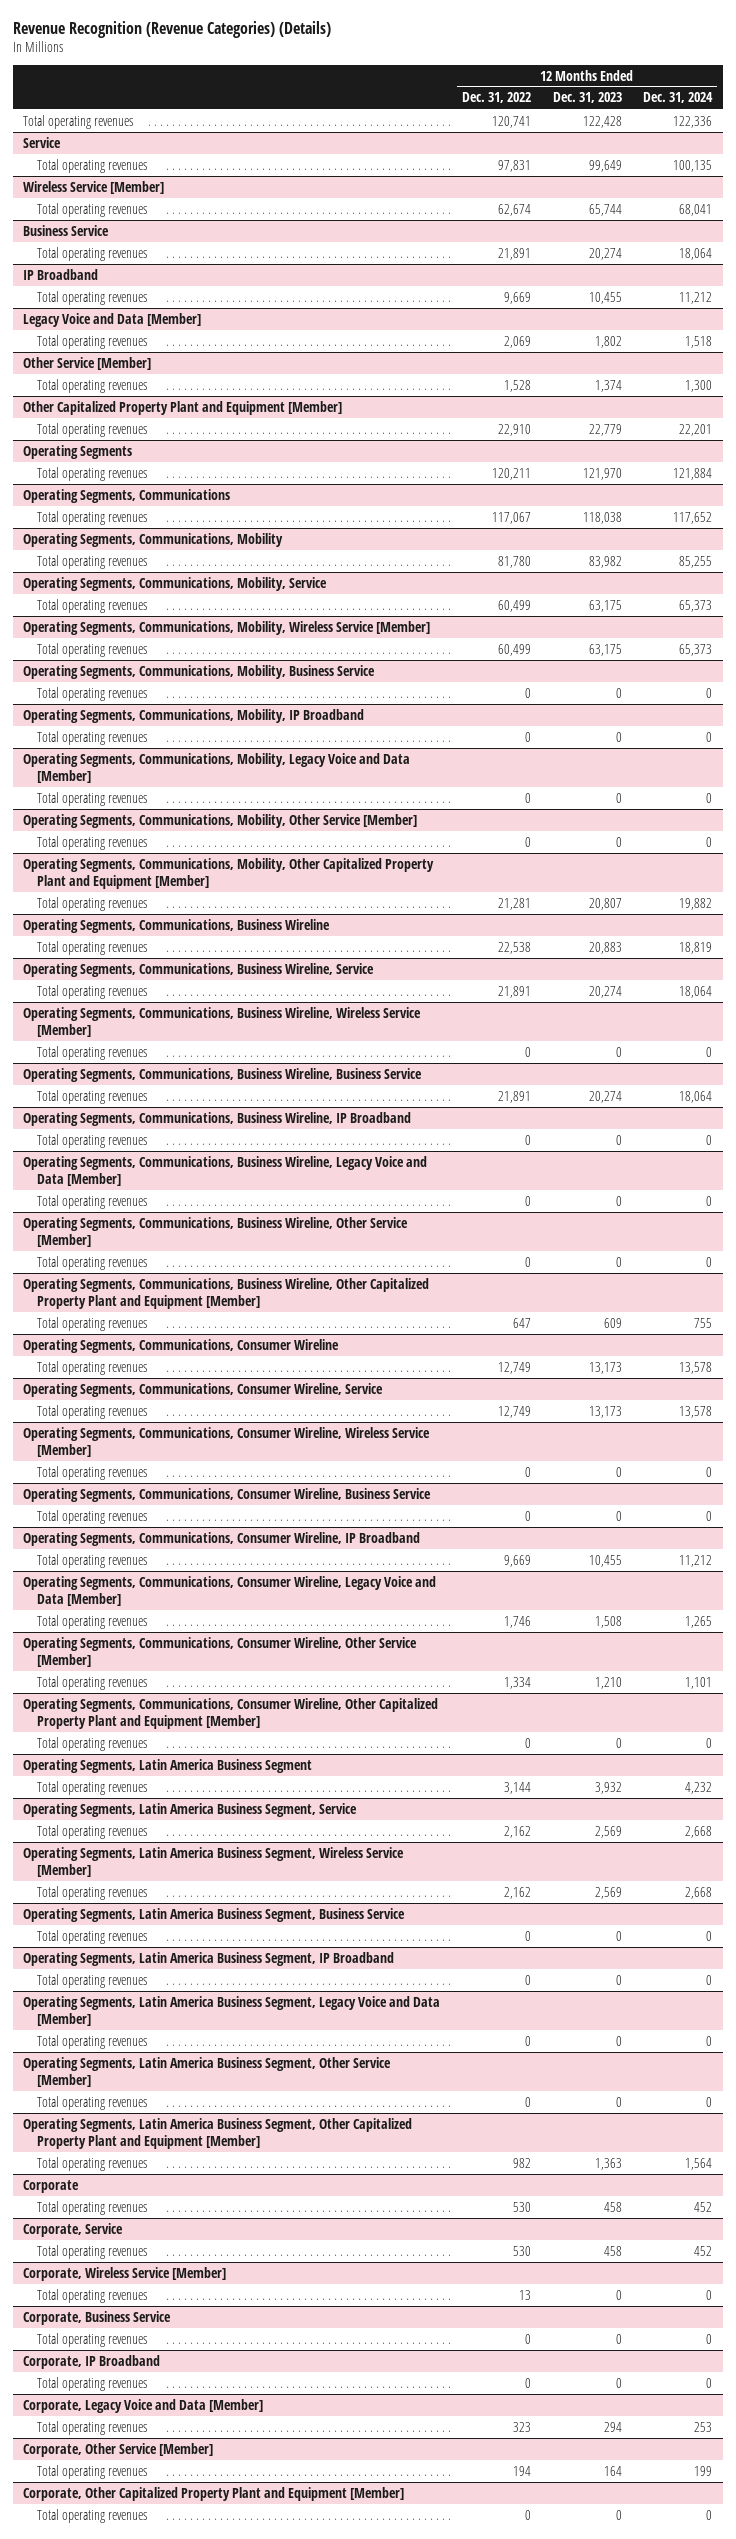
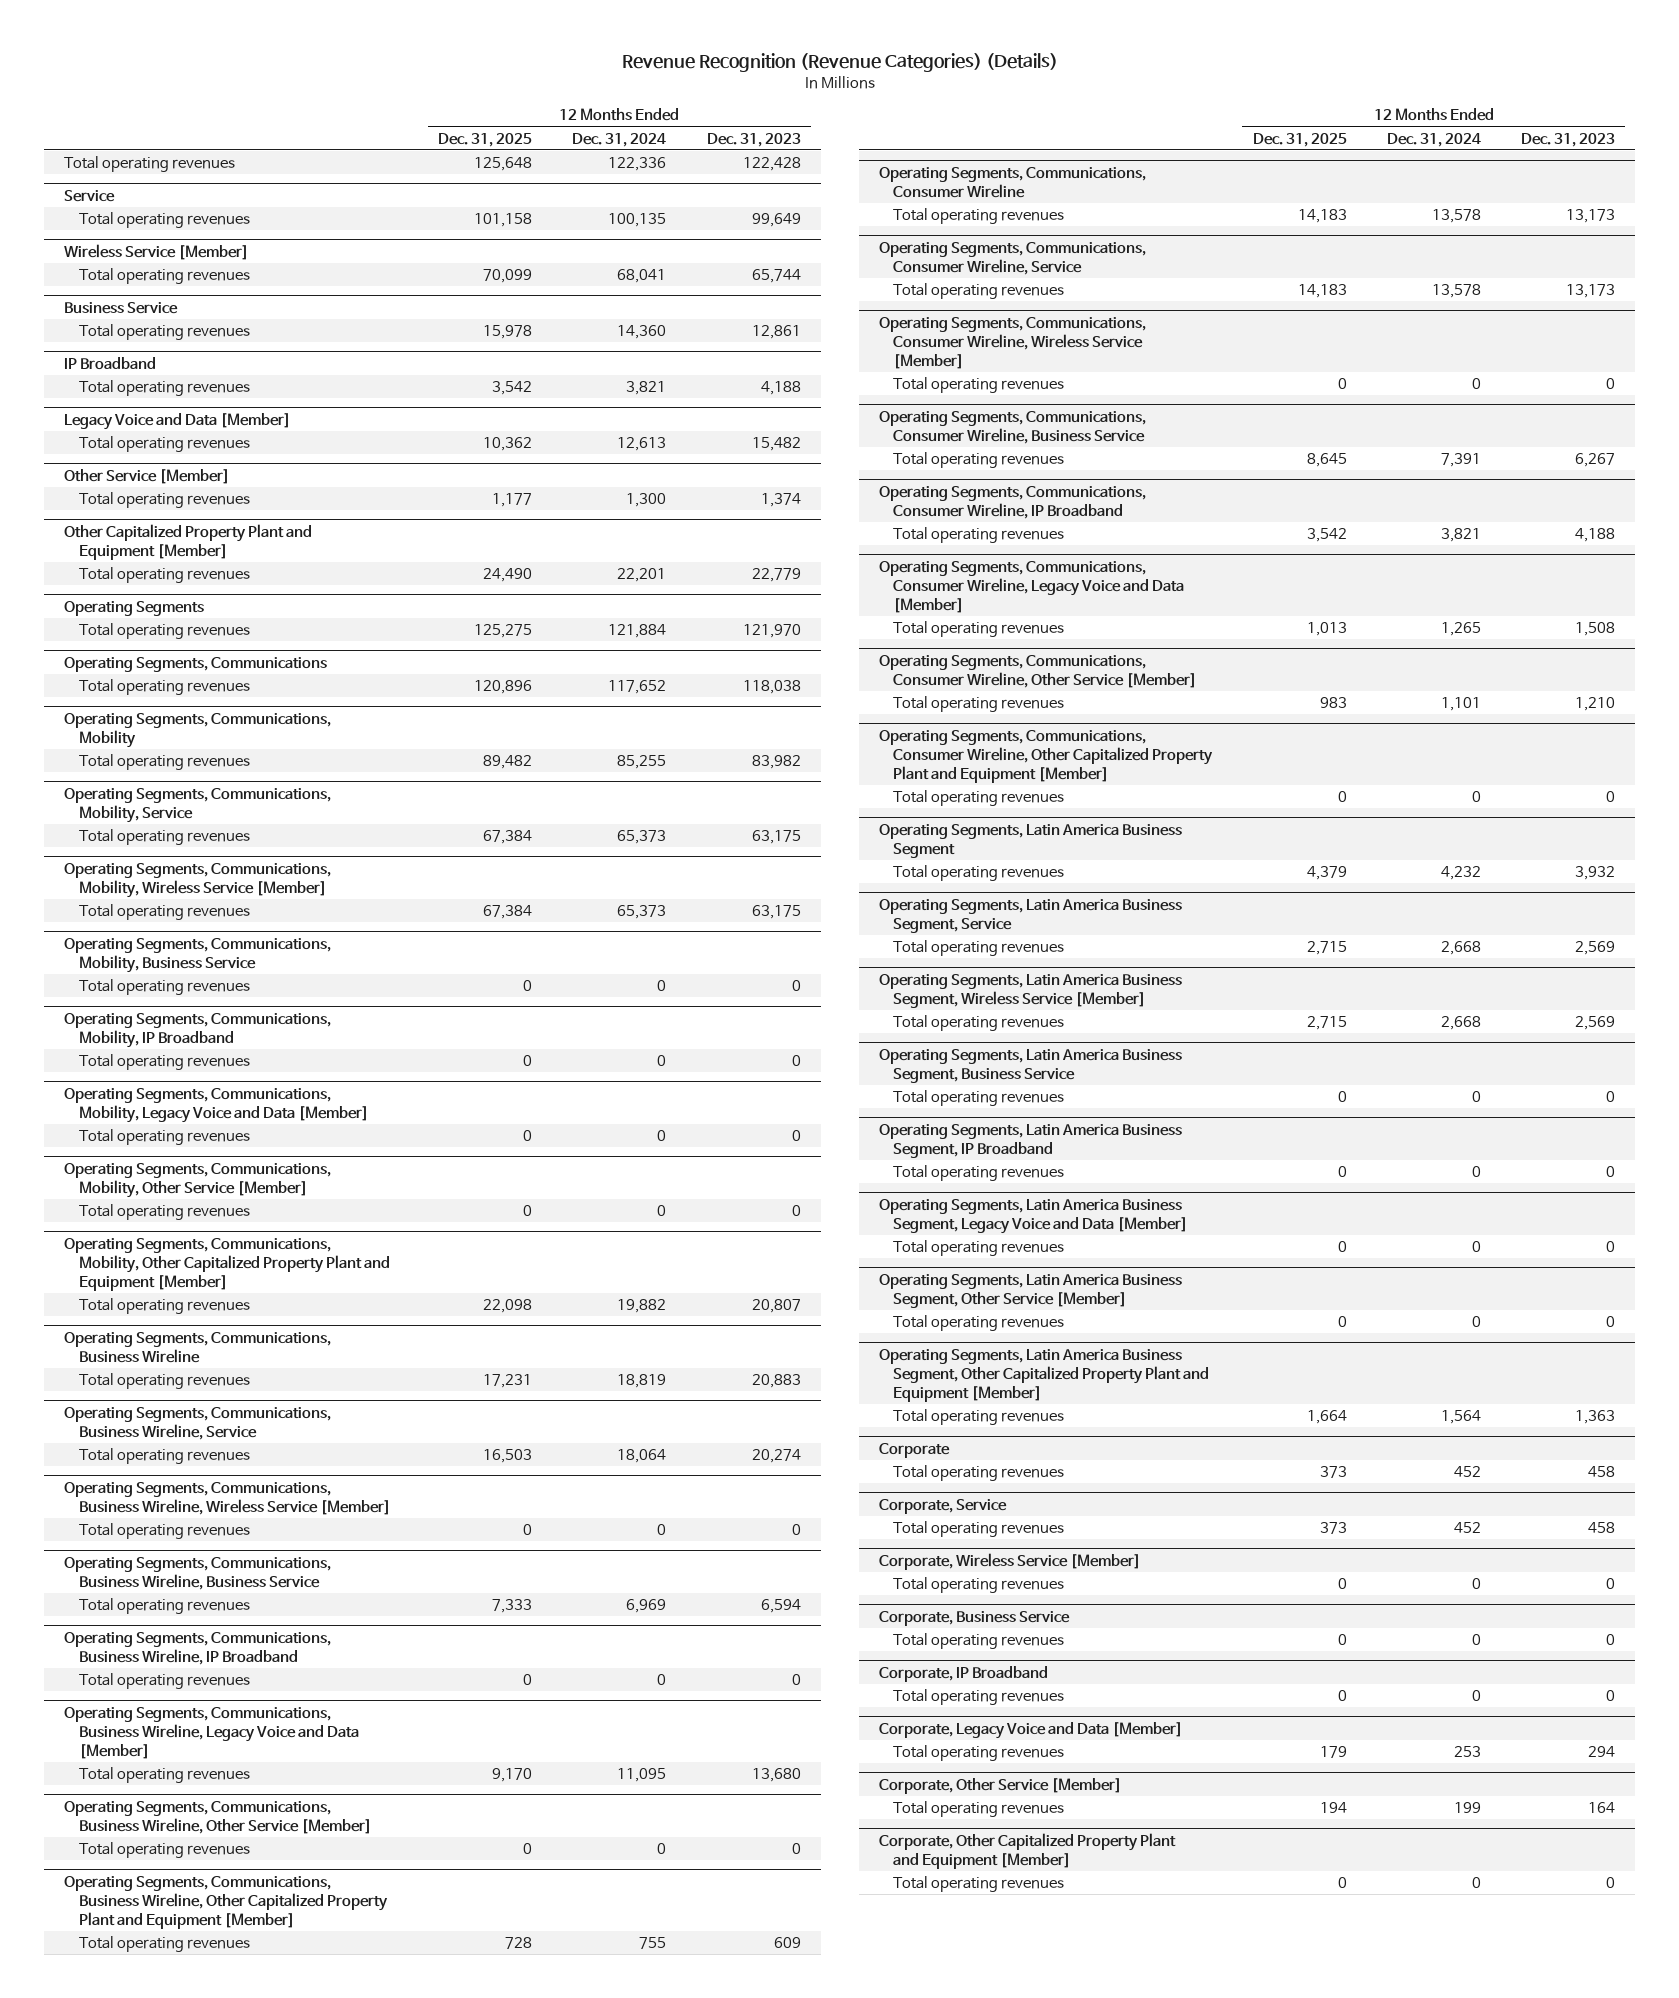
- | 12 Months Ended Dec. 31, 2022 | 12 Months Ended Dec. 31, 2023 | 12 Months Ended Dec. 31, 2024
+ | 12 Months Ended Dec. 31, 2025 | 12 Months Ended Dec. 31, 2024 | 12 Months Ended Dec. 31, 2023
@ Business Service
- Total operating revenues | 21,891 | 20,274 | 18,064
+ Total operating revenues | 15,978 | 14,360 | 12,861
@ IP Broadband
- Total operating revenues | 9,669 | 10,455 | 11,212
+ Total operating revenues | 3,542 | 3,821 | 4,188
@ Legacy Voice and Data [Member]
- Total operating revenues | 2,069 | 1,802 | 1,518
+ Total operating revenues | 10,362 | 12,613 | 15,482
@ Operating Segments, Communications, Business Wireline, Business Service
- Total operating revenues | 21,891 | 20,274 | 18,064
+ Total operating revenues | 7,333 | 6,969 | 6,594
@ Operating Segments, Communications, Business Wireline, Legacy Voice and Data [Member]
- Total operating revenues | 0 | 0 | 0
+ Total operating revenues | 9,170 | 11,095 | 13,680
@ Operating Segments, Communications, Consumer Wireline, Business Service
- Total operating revenues | 0 | 0 | 0
+ Total operating revenues | 8,645 | 7,391 | 6,267
@ Operating Segments, Communications, Consumer Wireline, IP Broadband
- Total operating revenues | 9,669 | 10,455 | 11,212
+ Total operating revenues | 3,542 | 3,821 | 4,188

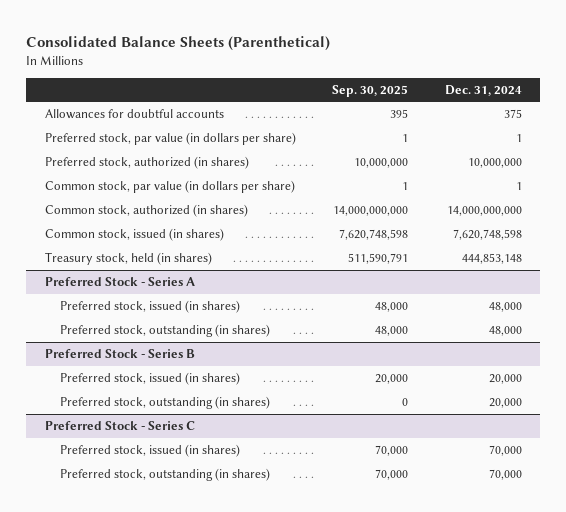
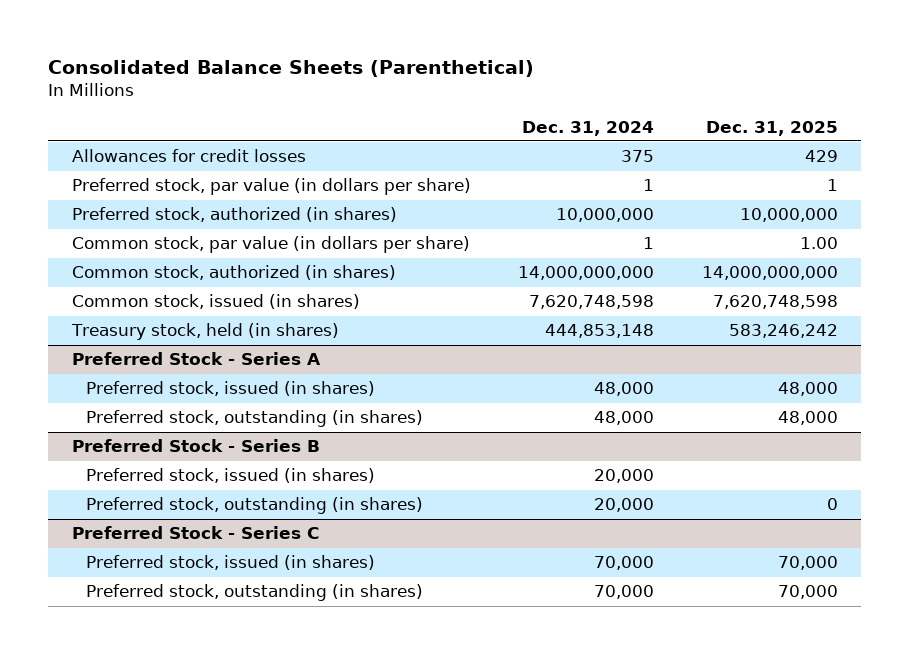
- | Sep. 30, 2025 | Dec. 31, 2024
+ | Dec. 31, 2024 | Dec. 31, 2025
- Allowances for doubtful accounts | 395 | 375
+ Allowances for credit losses | 375 | 429

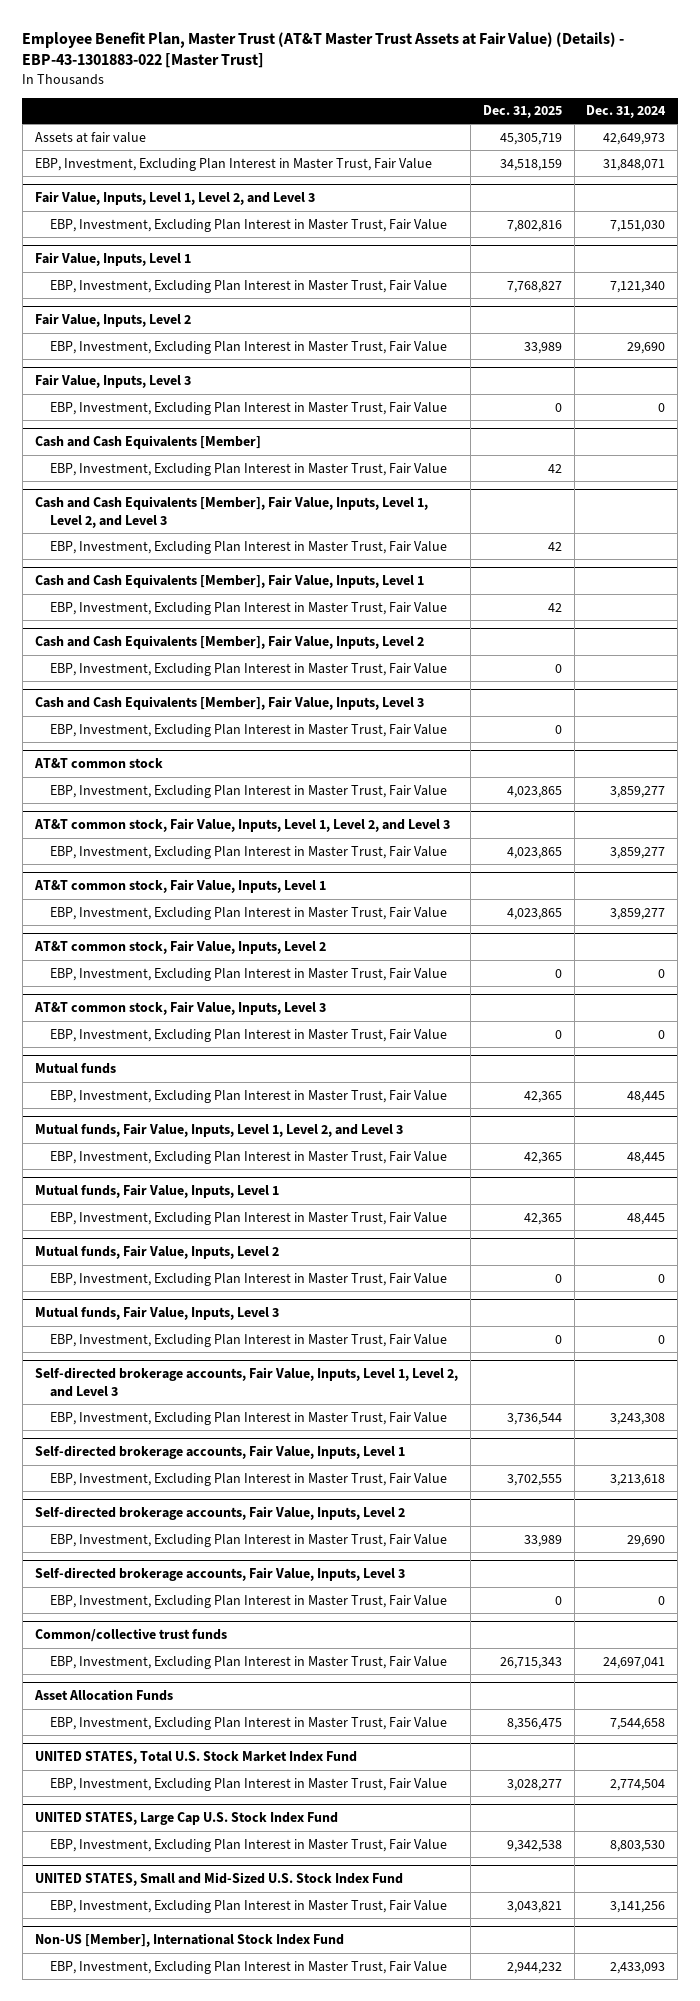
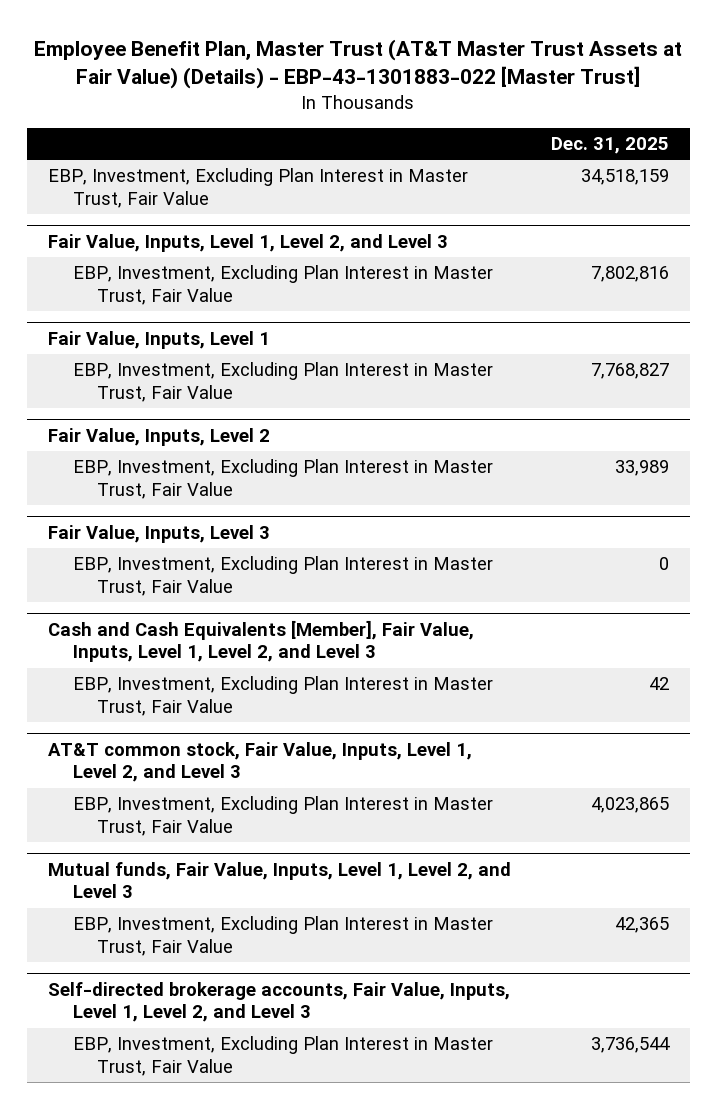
- | Dec. 31, 2025 | Dec. 31, 2024
+ | Dec. 31, 2025
- Assets at fair value | 45,305,719 | 42,649,973
- Cash and Cash Equivalents [Member]
- EBP, Investment, Excluding Plan Interest in Master Trust, Fair Value | 42 |
- Cash and Cash Equivalents [Member], Fair Value, Inputs, Level 1
- EBP, Investment, Excluding Plan Interest in Master Trust, Fair Value | 42 |
- Cash and Cash Equivalents [Member], Fair Value, Inputs, Level 2
- EBP, Investment, Excluding Plan Interest in Master Trust, Fair Value | 0 |
- Cash and Cash Equivalents [Member], Fair Value, Inputs, Level 3
- EBP, Investment, Excluding Plan Interest in Master Trust, Fair Value | 0 |
- AT&T common stock
- EBP, Investment, Excluding Plan Interest in Master Trust, Fair Value | 4,023,865 | 3,859,277
- AT&T common stock, Fair Value, Inputs, Level 1
- EBP, Investment, Excluding Plan Interest in Master Trust, Fair Value | 4,023,865 | 3,859,277
- AT&T common stock, Fair Value, Inputs, Level 2
- EBP, Investment, Excluding Plan Interest in Master Trust, Fair Value | 0 | 0
- AT&T common stock, Fair Value, Inputs, Level 3
- EBP, Investment, Excluding Plan Interest in Master Trust, Fair Value | 0 | 0
- Mutual funds
- EBP, Investment, Excluding Plan Interest in Master Trust, Fair Value | 42,365 | 48,445
- Mutual funds, Fair Value, Inputs, Level 1
- EBP, Investment, Excluding Plan Interest in Master Trust, Fair Value | 42,365 | 48,445
- Mutual funds, Fair Value, Inputs, Level 2
- EBP, Investment, Excluding Plan Interest in Master Trust, Fair Value | 0 | 0
- Mutual funds, Fair Value, Inputs, Level 3
- EBP, Investment, Excluding Plan Interest in Master Trust, Fair Value | 0 | 0
- Self-directed brokerage accounts, Fair Value, Inputs, Level 1
- EBP, Investment, Excluding Plan Interest in Master Trust, Fair Value | 3,702,555 | 3,213,618
- Self-directed brokerage accounts, Fair Value, Inputs, Level 2
- EBP, Investment, Excluding Plan Interest in Master Trust, Fair Value | 33,989 | 29,690
- Self-directed brokerage accounts, Fair Value, Inputs, Level 3
- EBP, Investment, Excluding Plan Interest in Master Trust, Fair Value | 0 | 0
- Common/collective trust funds
- EBP, Investment, Excluding Plan Interest in Master Trust, Fair Value | 26,715,343 | 24,697,041
- Asset Allocation Funds
- EBP, Investment, Excluding Plan Interest in Master Trust, Fair Value | 8,356,475 | 7,544,658
- UNITED STATES, Total U.S. Stock Market Index Fund
- EBP, Investment, Excluding Plan Interest in Master Trust, Fair Value | 3,028,277 | 2,774,504
- UNITED STATES, Large Cap U.S. Stock Index Fund
- EBP, Investment, Excluding Plan Interest in Master Trust, Fair Value | 9,342,538 | 8,803,530
- UNITED STATES, Small and Mid-Sized U.S. Stock Index Fund
- EBP, Investment, Excluding Plan Interest in Master Trust, Fair Value | 3,043,821 | 3,141,256
- Non-US [Member], International Stock Index Fund
- EBP, Investment, Excluding Plan Interest in Master Trust, Fair Value | 2,944,232 | 2,433,093

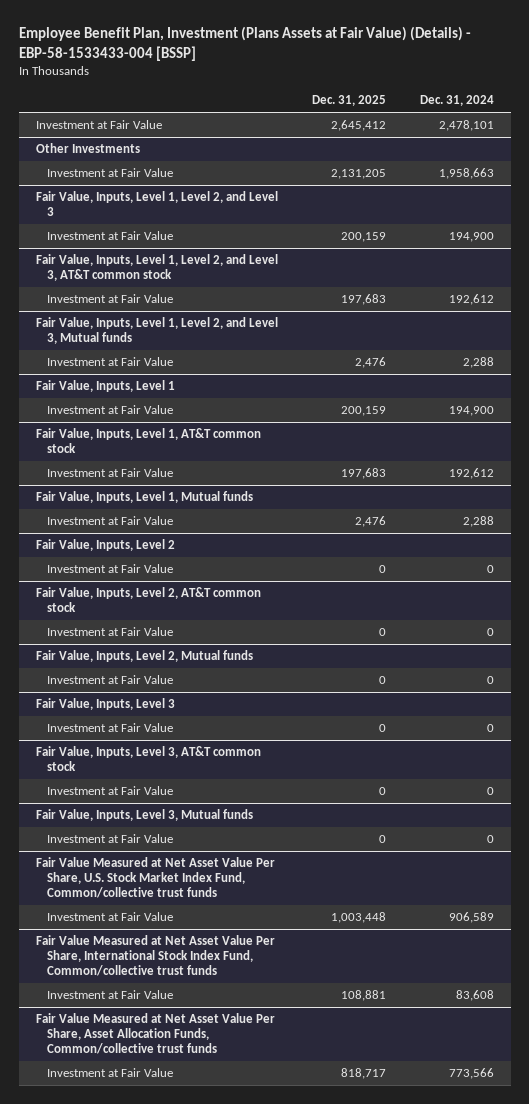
- Employee Benefit Plan, Master Trust (AT&T Master Trust Assets at Fair Value) (Details) - EBP-43-1301883-022 [Master Trust]
+ Employee Benefit Plan, Investment (Plans Assets at Fair Value) (Details) - EBP-58-1533433-004 [BSSP]
- | Dec. 31, 2025
+ | Dec. 31, 2025 | Dec. 31, 2024
- EBP, Investment, Excluding Plan Interest in Master Trust, Fair Value | 34,518,159
+ Investment at Fair Value | 2,645,412 | 2,478,101
+ Other Investments
+ Investment at Fair Value | 2,131,205 | 1,958,663
@ Fair Value, Inputs, Level 1, Level 2, and Level 3
- EBP, Investment, Excluding Plan Interest in Master Trust, Fair Value | 7,802,816
+ Investment at Fair Value | 200,159 | 194,900
+ Fair Value, Inputs, Level 1, Level 2, and Level 3, AT&T common stock
+ Investment at Fair Value | 197,683 | 192,612
+ Fair Value, Inputs, Level 1, Level 2, and Level 3, Mutual funds
+ Investment at Fair Value | 2,476 | 2,288
@ Fair Value, Inputs, Level 1
- EBP, Investment, Excluding Plan Interest in Master Trust, Fair Value | 7,768,827
+ Investment at Fair Value | 200,159 | 194,900
+ Fair Value, Inputs, Level 1, AT&T common stock
+ Investment at Fair Value | 197,683 | 192,612
+ Fair Value, Inputs, Level 1, Mutual funds
+ Investment at Fair Value | 2,476 | 2,288
@ Fair Value, Inputs, Level 2
- EBP, Investment, Excluding Plan Interest in Master Trust, Fair Value | 33,989
+ Investment at Fair Value | 0 | 0
+ Fair Value, Inputs, Level 2, AT&T common stock
+ Investment at Fair Value | 0 | 0
+ Fair Value, Inputs, Level 2, Mutual funds
+ Investment at Fair Value | 0 | 0
@ Fair Value, Inputs, Level 3
- EBP, Investment, Excluding Plan Interest in Master Trust, Fair Value | 0
- Cash and Cash Equivalents [Member], Fair Value, Inputs, Level 1, Level 2, and Level 3
- EBP, Investment, Excluding Plan Interest in Master Trust, Fair Value | 42
- AT&T common stock, Fair Value, Inputs, Level 1, Level 2, and Level 3
- EBP, Investment, Excluding Plan Interest in Master Trust, Fair Value | 4,023,865
- Mutual funds, Fair Value, Inputs, Level 1, Level 2, and Level 3
- EBP, Investment, Excluding Plan Interest in Master Trust, Fair Value | 42,365
- Self-directed brokerage accounts, Fair Value, Inputs, Level 1, Level 2, and Level 3
- EBP, Investment, Excluding Plan Interest in Master Trust, Fair Value | 3,736,544
@ Fair Value, Inputs, Level 3
+ Investment at Fair Value | 0 | 0
+ Fair Value, Inputs, Level 3, AT&T common stock
+ Investment at Fair Value | 0 | 0
+ Fair Value, Inputs, Level 3, Mutual funds
+ Investment at Fair Value | 0 | 0
+ Fair Value Measured at Net Asset Value Per Share, U.S. Stock Market Index Fund, Common/collective trust funds
+ Investment at Fair Value | 1,003,448 | 906,589
+ Fair Value Measured at Net Asset Value Per Share, International Stock Index Fund, Common/collective trust funds
+ Investment at Fair Value | 108,881 | 83,608
+ Fair Value Measured at Net Asset Value Per Share, Asset Allocation Funds, Common/collective trust funds
+ Investment at Fair Value | 818,717 | 773,566

